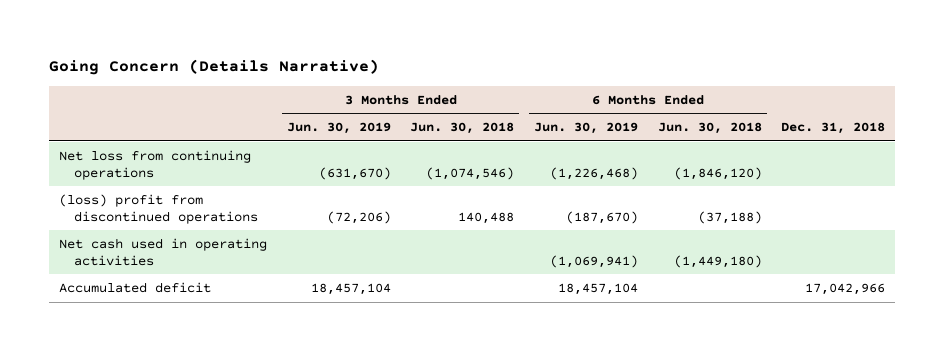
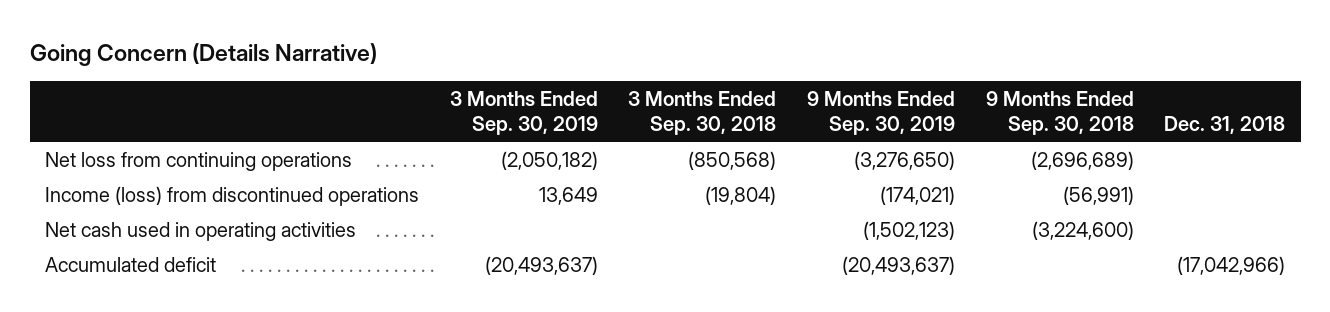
- | 3 Months Ended Jun. 30, 2019 | 3 Months Ended Jun. 30, 2018 | 6 Months Ended Jun. 30, 2019 | 6 Months Ended Jun. 30, 2018 | Dec. 31, 2018
+ | 3 Months Ended Sep. 30, 2019 | 3 Months Ended Sep. 30, 2018 | 9 Months Ended Sep. 30, 2019 | 9 Months Ended Sep. 30, 2018 | Dec. 31, 2018
- (loss) profit from discontinued operations | (72,206) | 140,488 | (187,670) | (37,188) |
+ Income (loss) from discontinued operations | 13,649 | (19,804) | (174,021) | (56,991) |
- Accumulated deficit | 18,457,104 | | 18,457,104 | | 17,042,966
+ Accumulated deficit | (20,493,637) | | (20,493,637) | | (17,042,966)

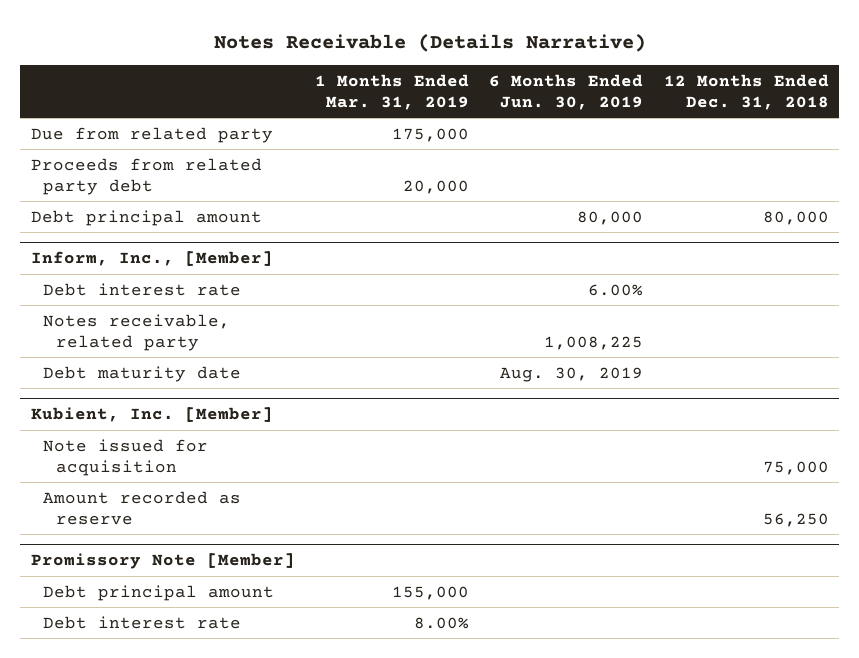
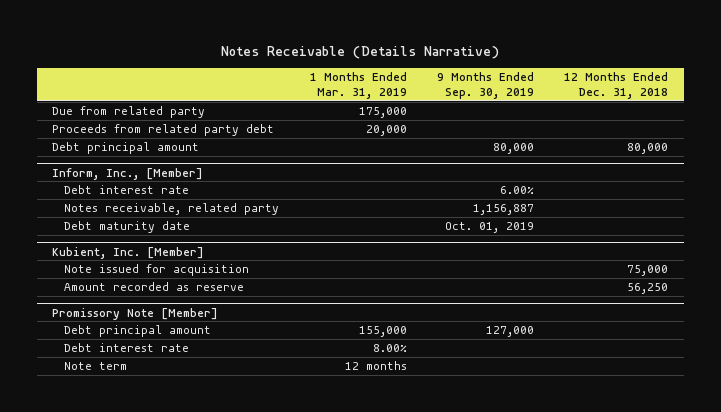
- | 1 Months Ended Mar. 31, 2019 | 6 Months Ended Jun. 30, 2019 | 12 Months Ended Dec. 31, 2018
+ | 1 Months Ended Mar. 31, 2019 | 9 Months Ended Sep. 30, 2019 | 12 Months Ended Dec. 31, 2018
@ Promissory Note [Member]
+ Note term | 12 months | |

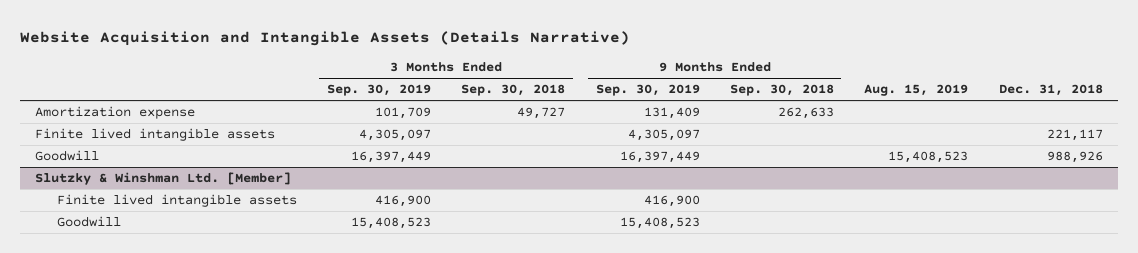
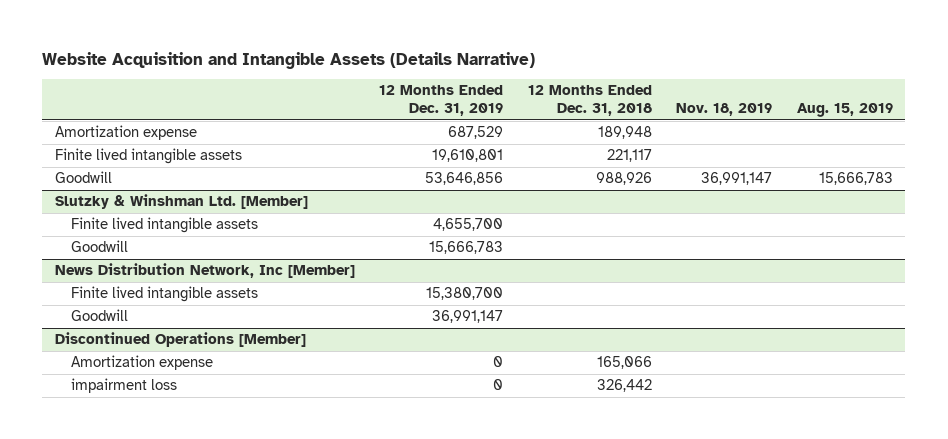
- | 3 Months Ended Sep. 30, 2019 | 3 Months Ended Sep. 30, 2018 | 9 Months Ended Sep. 30, 2019 | 9 Months Ended Sep. 30, 2018 | Aug. 15, 2019 | Dec. 31, 2018
+ | 12 Months Ended Dec. 31, 2019 | 12 Months Ended Dec. 31, 2018 | Nov. 18, 2019 | Aug. 15, 2019
- Goodwill | 16,397,449 | | 16,397,449 | | 15,408,523 | 988,926
+ Goodwill | 53,646,856 | 988,926 | 36,991,147 | 15,666,783
+ News Distribution Network, Inc [Member]
+ Finite lived intangible assets | 15,380,700 | | |
+ Goodwill | 36,991,147 | | |
+ Discontinued Operations [Member]
+ Amortization expense | 0 | 165,066 | |
+ impairment loss | 0 | 326,442 | |

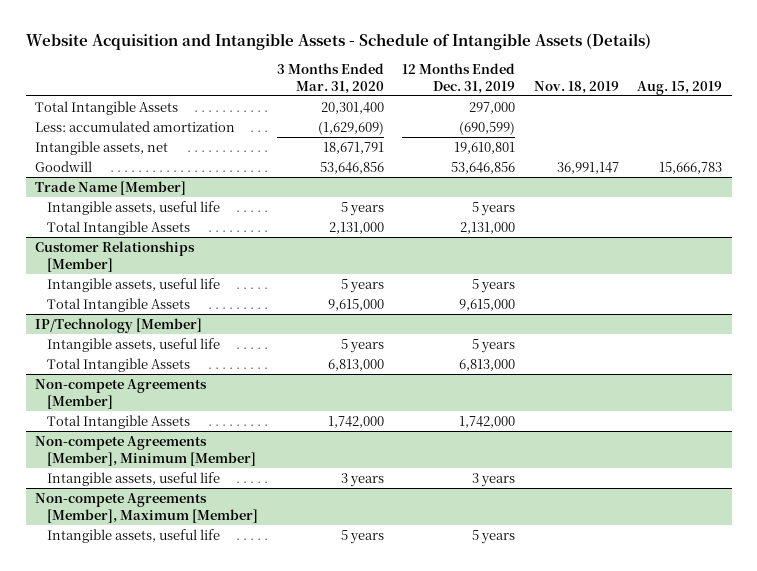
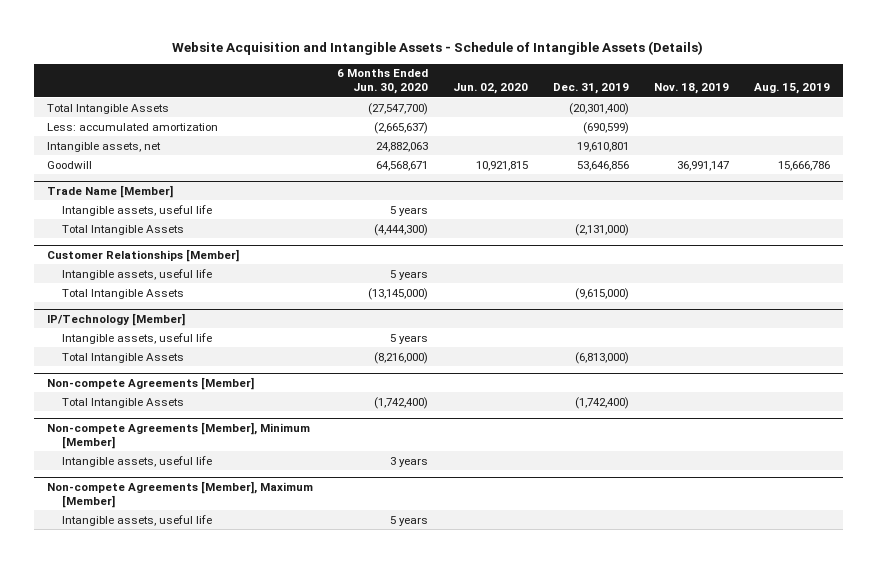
- | 3 Months Ended Mar. 31, 2020 | 12 Months Ended Dec. 31, 2019 | Nov. 18, 2019 | Aug. 15, 2019
+ | 6 Months Ended Jun. 30, 2020 | Jun. 02, 2020 | Dec. 31, 2019 | Nov. 18, 2019 | Aug. 15, 2019
- Goodwill | 53,646,856 | 53,646,856 | 36,991,147 | 15,666,783
+ Goodwill | 64,568,671 | 10,921,815 | 53,646,856 | 36,991,147 | 15,666,786

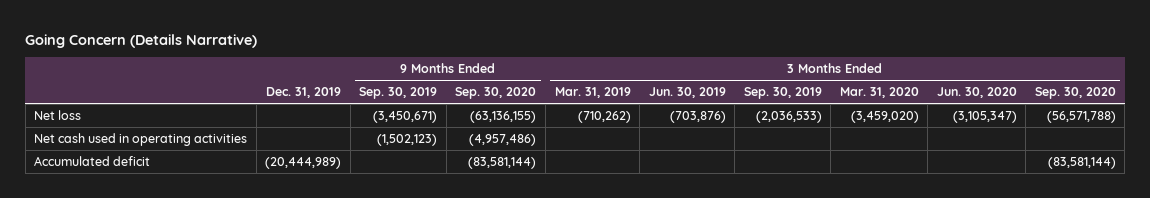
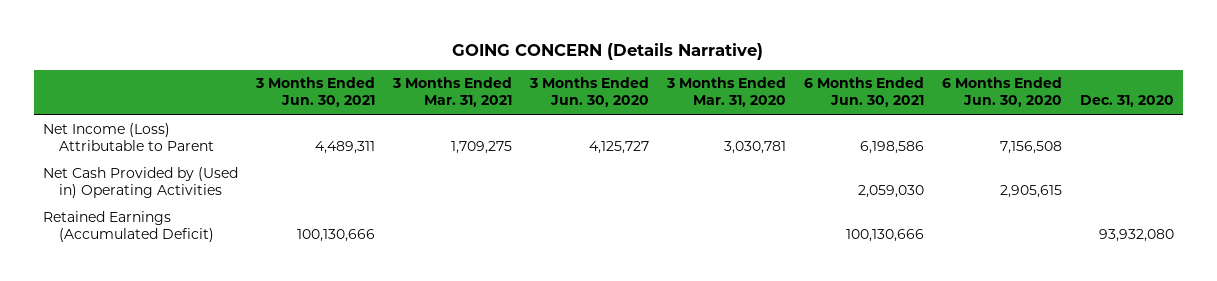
- Going Concern (Details Narrative)
+ GOING CONCERN (Details Narrative)
- | Dec. 31, 2019 | 9 Months Ended Sep. 30, 2019 | 9 Months Ended Sep. 30, 2020 | 3 Months Ended Mar. 31, 2019 | 3 Months Ended Jun. 30, 2019 | 3 Months Ended Sep. 30, 2019 | 3 Months Ended Mar. 31, 2020 | 3 Months Ended Jun. 30, 2020 | 3 Months Ended Sep. 30, 2020
+ | 3 Months Ended Jun. 30, 2021 | 3 Months Ended Mar. 31, 2021 | 3 Months Ended Jun. 30, 2020 | 3 Months Ended Mar. 31, 2020 | 6 Months Ended Jun. 30, 2021 | 6 Months Ended Jun. 30, 2020 | Dec. 31, 2020
- Net loss | | (3,450,671) | (63,136,155) | (710,262) | (703,876) | (2,036,533) | (3,459,020) | (3,105,347) | (56,571,788)
- Net cash used in operating activities | | (1,502,123) | (4,957,486) | | | | | |
- Accumulated deficit | (20,444,989) | | (83,581,144) | | | | | | (83,581,144)
+ Net Income (Loss) Attributable to Parent | 4,489,311 | 1,709,275 | 4,125,727 | 3,030,781 | 6,198,586 | 7,156,508 |
+ Net Cash Provided by (Used in) Operating Activities | | | | | 2,059,030 | 2,905,615 |
+ Retained Earnings (Accumulated Deficit) | 100,130,666 | | | | 100,130,666 | | 93,932,080

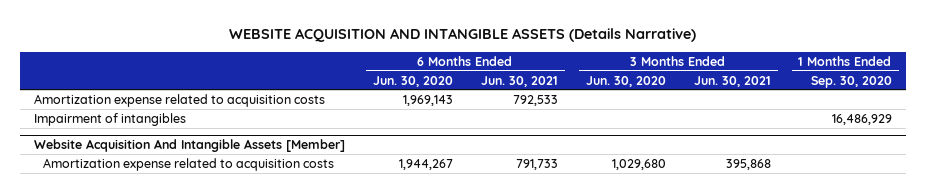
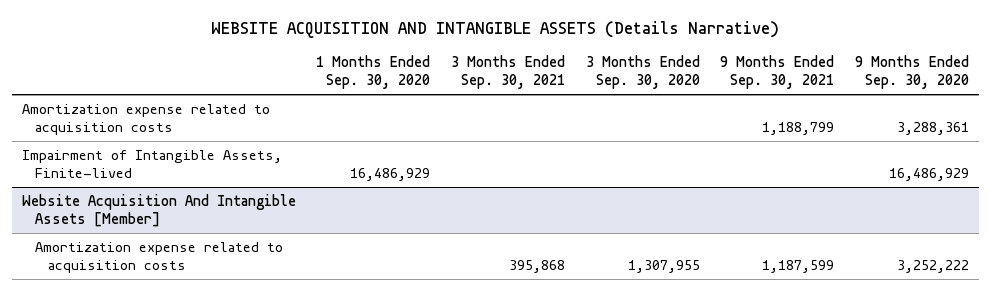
- | 6 Months Ended Jun. 30, 2020 | 6 Months Ended Jun. 30, 2021 | 3 Months Ended Jun. 30, 2020 | 3 Months Ended Jun. 30, 2021 | 1 Months Ended Sep. 30, 2020
+ | 1 Months Ended Sep. 30, 2020 | 3 Months Ended Sep. 30, 2021 | 3 Months Ended Sep. 30, 2020 | 9 Months Ended Sep. 30, 2021 | 9 Months Ended Sep. 30, 2020
- Impairment of intangibles | | | | | 16,486,929
+ Impairment of Intangible Assets, Finite-lived | 16,486,929 | | | | 16,486,929

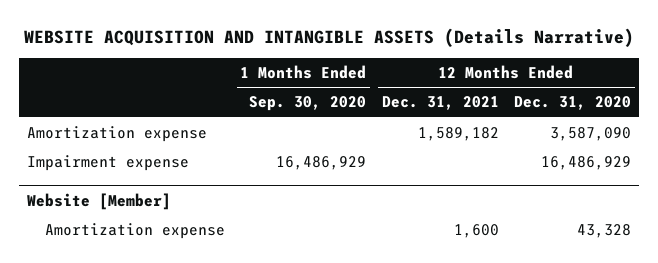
- | 1 Months Ended Sep. 30, 2020 | 3 Months Ended Sep. 30, 2021 | 3 Months Ended Sep. 30, 2020 | 9 Months Ended Sep. 30, 2021 | 9 Months Ended Sep. 30, 2020
+ | 1 Months Ended Sep. 30, 2020 | 12 Months Ended Dec. 31, 2021 | 12 Months Ended Dec. 31, 2020
- Amortization expense related to acquisition costs | | | | 1,188,799 | 3,288,361
- Impairment of Intangible Assets, Finite-lived | 16,486,929 | | | | 16,486,929
- Website Acquisition And Intangible Assets [Member]
- Amortization expense related to acquisition costs | | 395,868 | 1,307,955 | 1,187,599 | 3,252,222
+ Amortization expense | | 1,589,182 | 3,587,090
+ Impairment expense | 16,486,929 | | 16,486,929
+ Website [Member]
+ Amortization expense | | 1,600 | 43,328

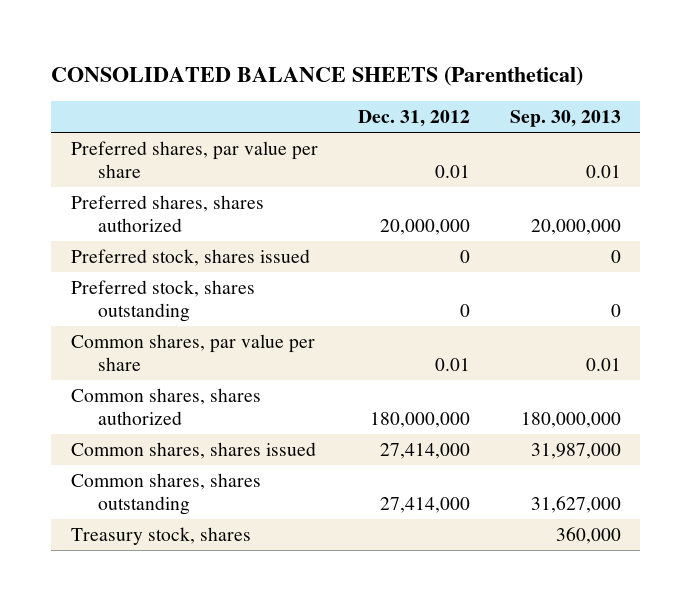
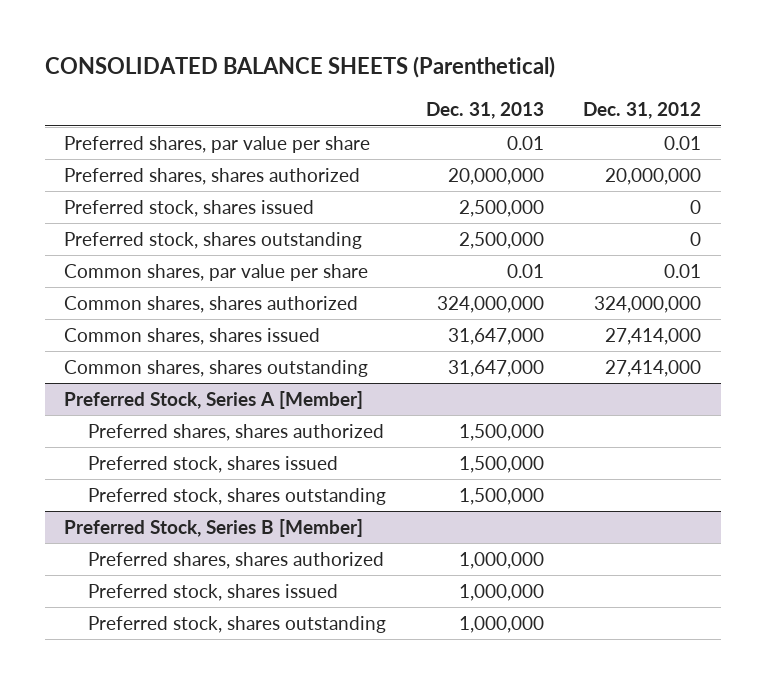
- | Dec. 31, 2012 | Sep. 30, 2013
+ | Dec. 31, 2013 | Dec. 31, 2012
- Common shares, shares authorized | 180,000,000 | 180,000,000
+ Common shares, shares authorized | 324,000,000 | 324,000,000
- Treasury stock, shares | | 360,000
+ Preferred Stock, Series A [Member]
+ Preferred shares, shares authorized | 1,500,000 |
+ Preferred stock, shares issued | 1,500,000 |
+ Preferred stock, shares outstanding | 1,500,000 |
+ Preferred Stock, Series B [Member]
+ Preferred shares, shares authorized | 1,000,000 |
+ Preferred stock, shares issued | 1,000,000 |
+ Preferred stock, shares outstanding | 1,000,000 |

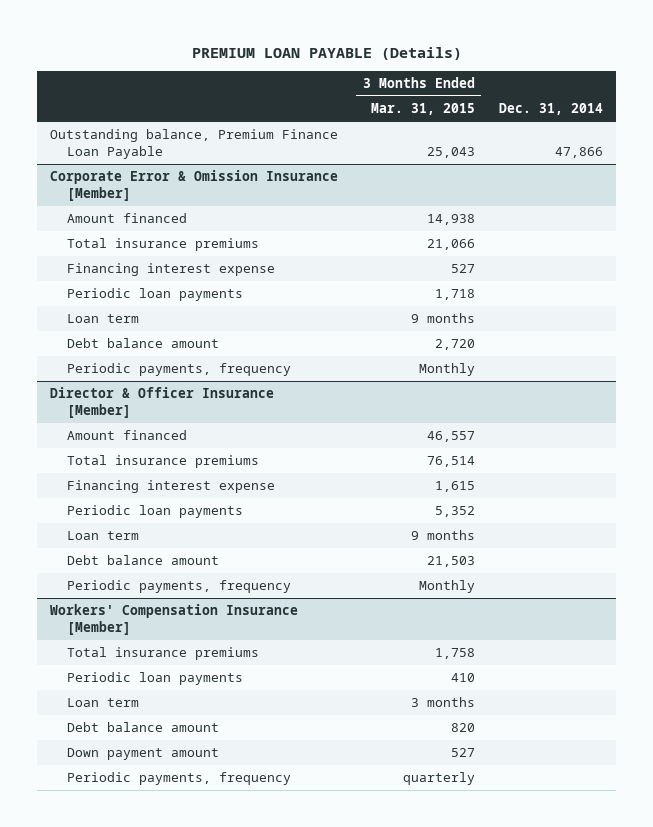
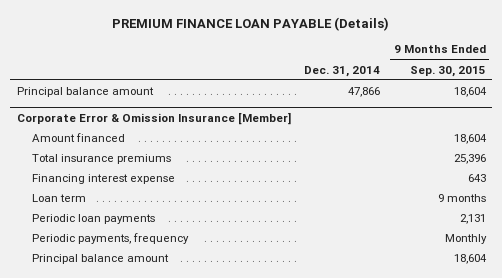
- PREMIUM LOAN PAYABLE (Details)
+ PREMIUM FINANCE LOAN PAYABLE (Details)
- | 3 Months Ended Mar. 31, 2015 | Dec. 31, 2014
+ | Dec. 31, 2014 | 9 Months Ended Sep. 30, 2015
- Outstanding balance, Premium Finance Loan Payable | 25,043 | 47,866
+ Principal balance amount | 47,866 | 18,604
@ Corporate Error & Omission Insurance [Member]
- Debt balance amount | 2,720 |
moved down: Periodic loan payments | | 2,131
- Director & Officer Insurance [Member]
- Amount financed | 46,557 |
- Total insurance premiums | 76,514 |
- Financing interest expense | 1,615 |
- Periodic loan payments | 5,352 |
- Loan term | 9 months |
- Debt balance amount | 21,503 |
- Periodic payments, frequency | Monthly |
- Workers' Compensation Insurance [Member]
- Total insurance premiums | 1,758 |
- Periodic loan payments | 410 |
- Loan term | 3 months |
- Debt balance amount | 820 |
- Down payment amount | 527 |
- Periodic payments, frequency | quarterly |
@ Corporate Error & Omission Insurance [Member]
+ Principal balance amount | | 18,604

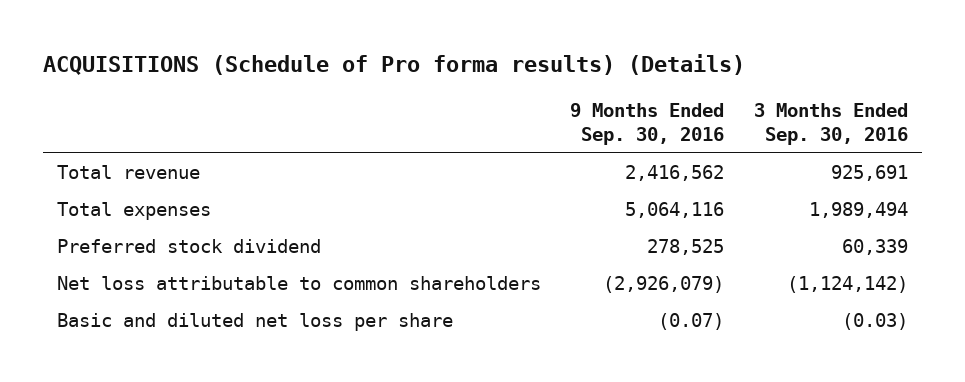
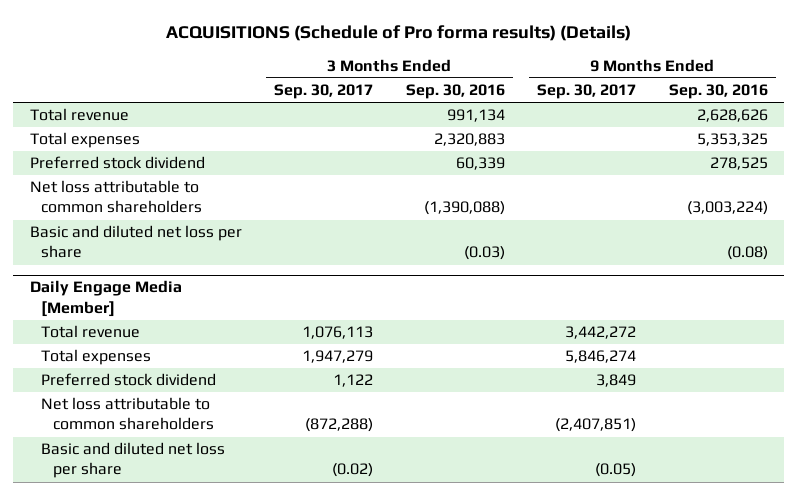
- | 9 Months Ended Sep. 30, 2016 | 3 Months Ended Sep. 30, 2016
+ | 3 Months Ended Sep. 30, 2017 | 3 Months Ended Sep. 30, 2016 | 9 Months Ended Sep. 30, 2017 | 9 Months Ended Sep. 30, 2016
- Total revenue | 2,416,562 | 925,691
- Total expenses | 5,064,116 | 1,989,494
+ Total revenue | | 991,134 | | 2,628,626
+ Total expenses | | 2,320,883 | | 5,353,325
- Net loss attributable to common shareholders | (2,926,079) | (1,124,142)
- Basic and diluted net loss per share | (0.07) | (0.03)
+ Net loss attributable to common shareholders | | (1,390,088) | | (3,003,224)
+ Basic and diluted net loss per share | | (0.03) | | (0.08)
+ Daily Engage Media [Member]
+ Total revenue | 1,076,113 | | 3,442,272 |
+ Total expenses | 1,947,279 | | 5,846,274 |
+ Preferred stock dividend | 1,122 | | 3,849 |
+ Net loss attributable to common shareholders | (872,288) | | (2,407,851) |
+ Basic and diluted net loss per share | (0.02) | | (0.05) |

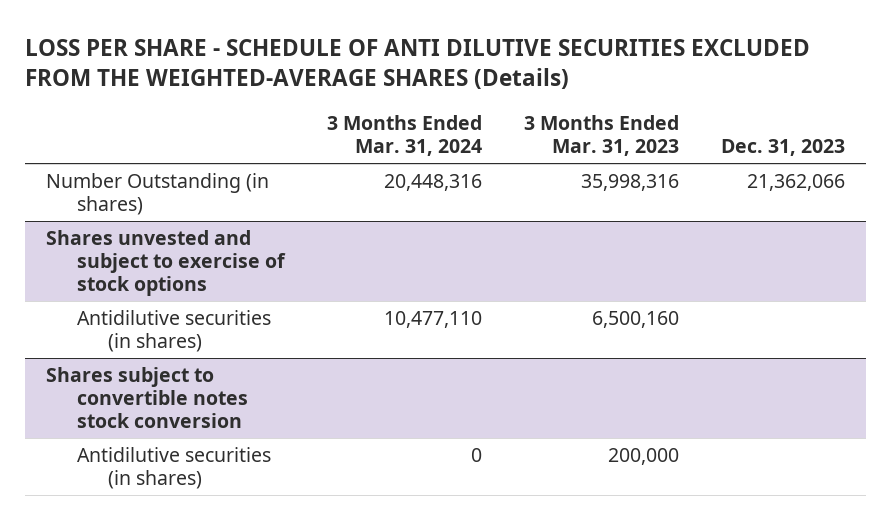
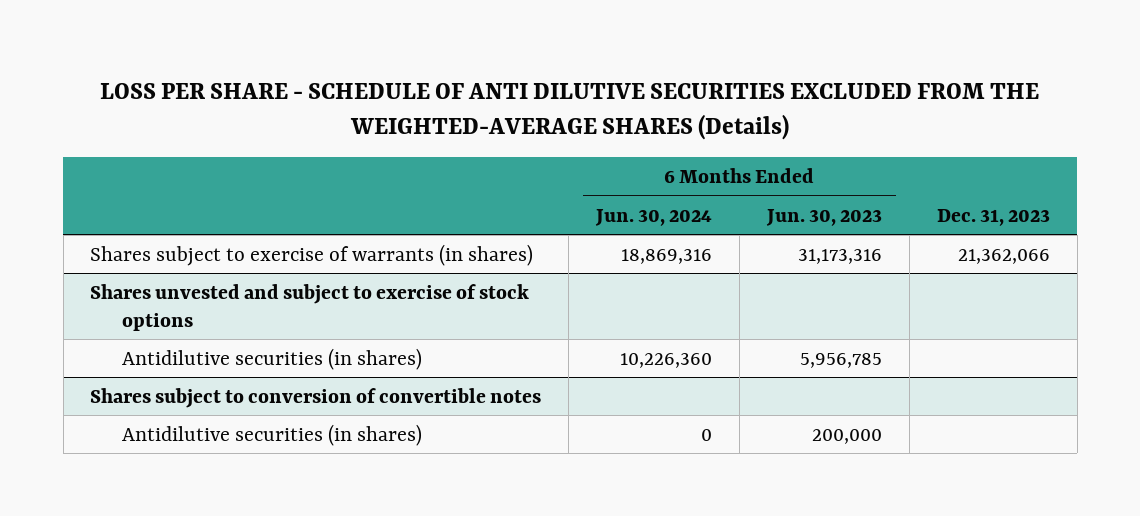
- | 3 Months Ended Mar. 31, 2024 | 3 Months Ended Mar. 31, 2023 | Dec. 31, 2023
+ | 6 Months Ended Jun. 30, 2024 | 6 Months Ended Jun. 30, 2023 | Dec. 31, 2023
- Number Outstanding (in shares) | 20,448,316 | 35,998,316 | 21,362,066
+ Shares subject to exercise of warrants (in shares) | 18,869,316 | 31,173,316 | 21,362,066
- Shares subject to convertible notes stock conversion
+ Shares subject to conversion of convertible notes

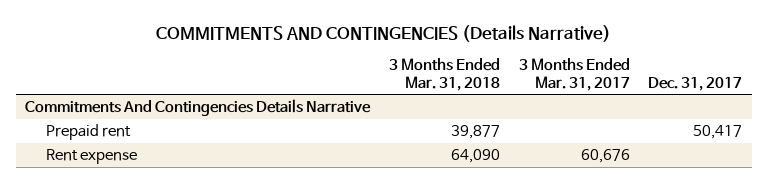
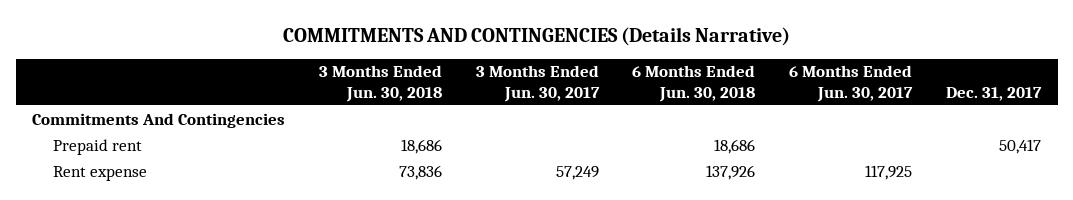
- | 3 Months Ended Mar. 31, 2018 | 3 Months Ended Mar. 31, 2017 | Dec. 31, 2017
+ | 3 Months Ended Jun. 30, 2018 | 3 Months Ended Jun. 30, 2017 | 6 Months Ended Jun. 30, 2018 | 6 Months Ended Jun. 30, 2017 | Dec. 31, 2017
- Commitments And Contingencies Details Narrative
+ Commitments And Contingencies

